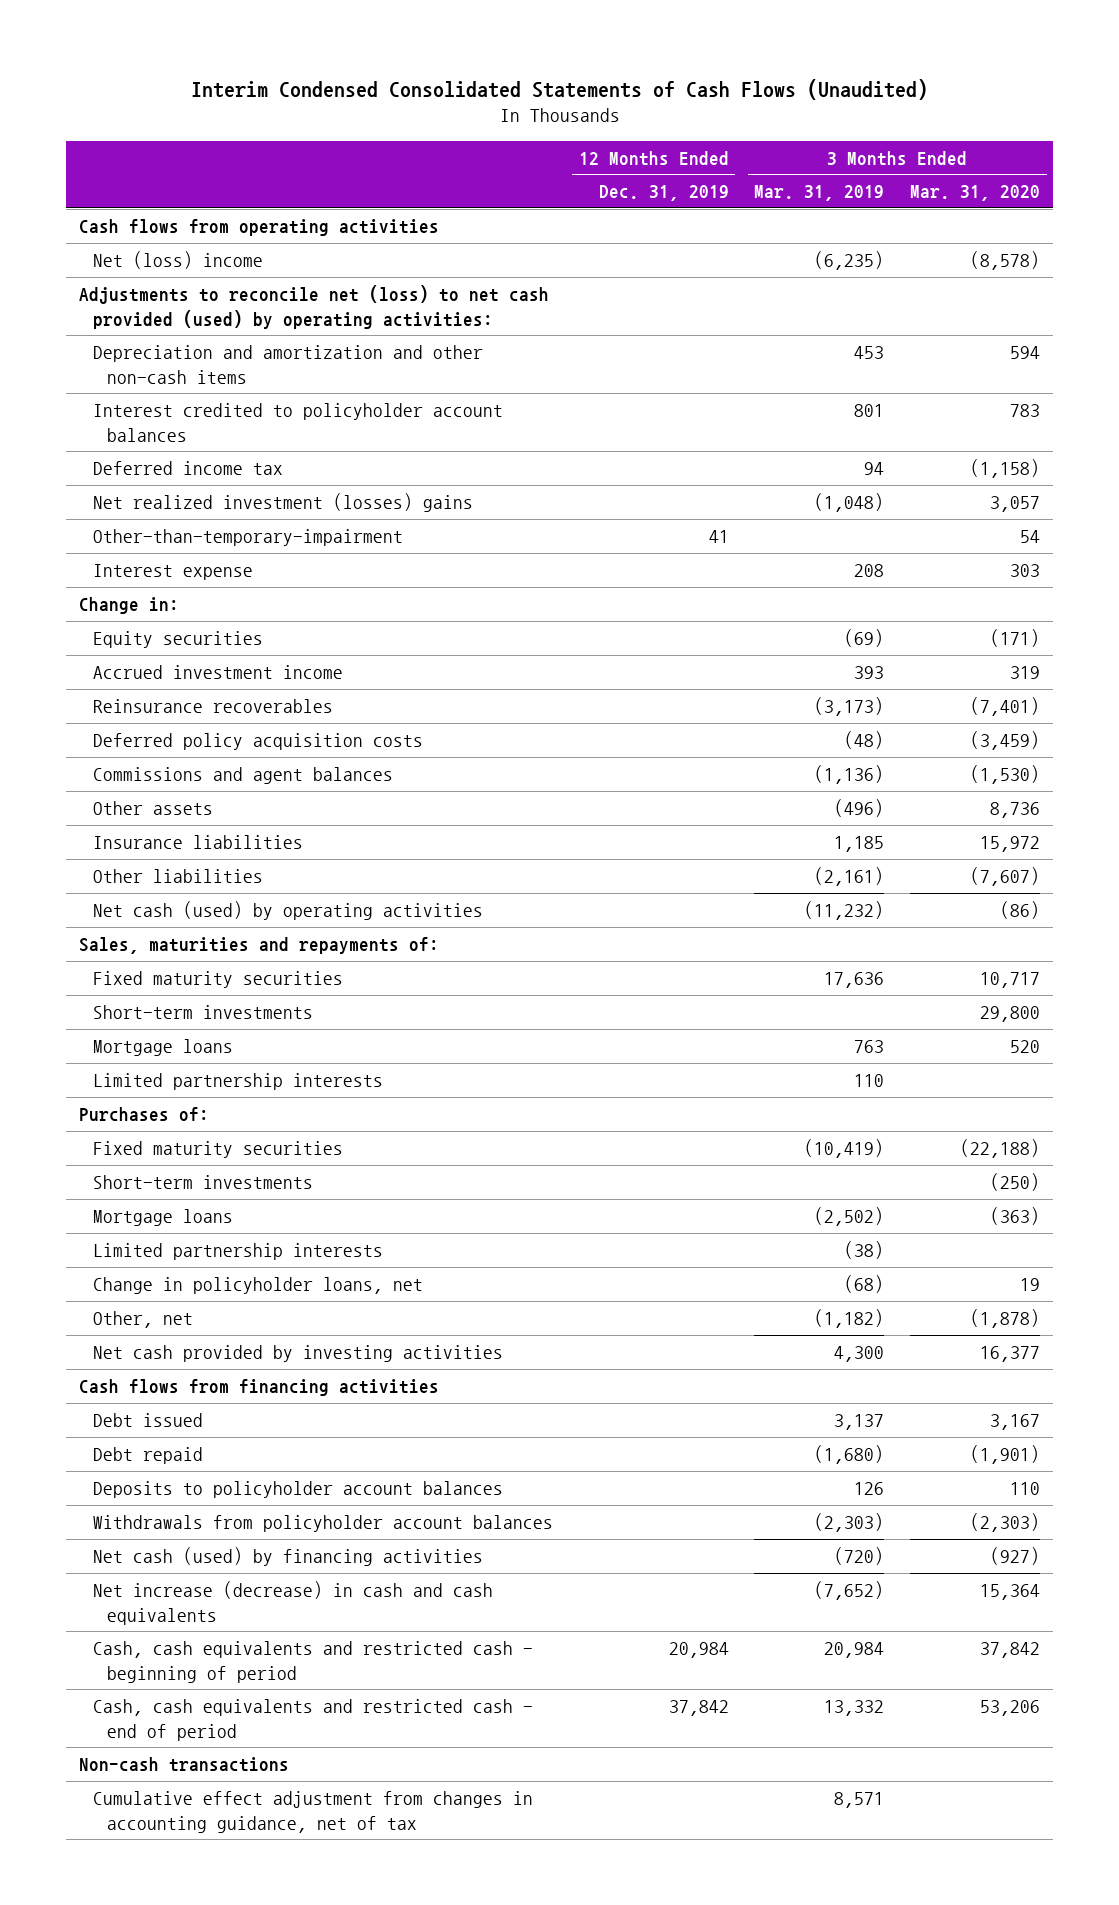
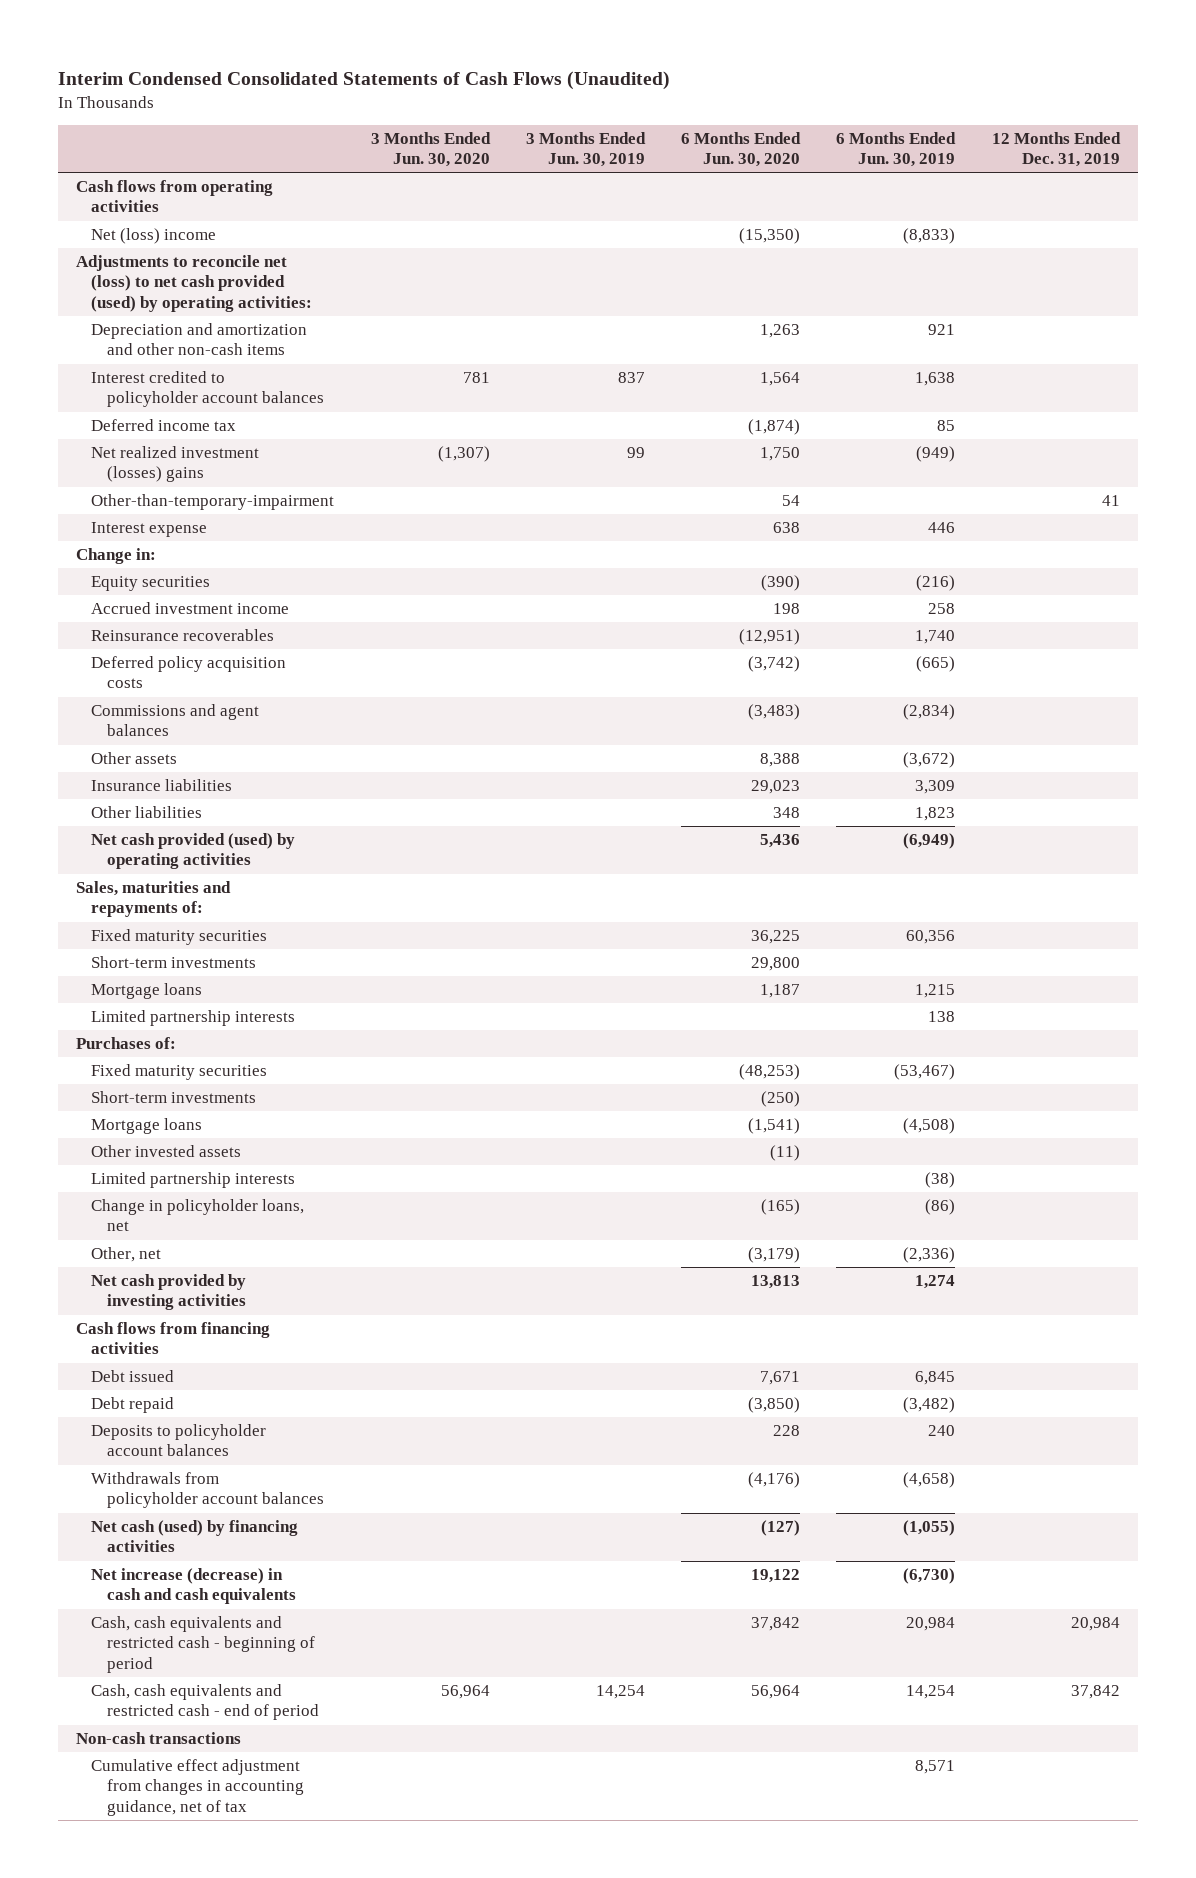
- | 12 Months Ended Dec. 31, 2019 | 3 Months Ended Mar. 31, 2019 | 3 Months Ended Mar. 31, 2020
+ | 3 Months Ended Jun. 30, 2020 | 3 Months Ended Jun. 30, 2019 | 6 Months Ended Jun. 30, 2020 | 6 Months Ended Jun. 30, 2019 | 12 Months Ended Dec. 31, 2019
- Net cash (used) by operating activities | | (11,232) | (86)
+ Net cash provided (used) by operating activities | | | 5,436 | (6,949) |
+ Other invested assets | | | (11) | |

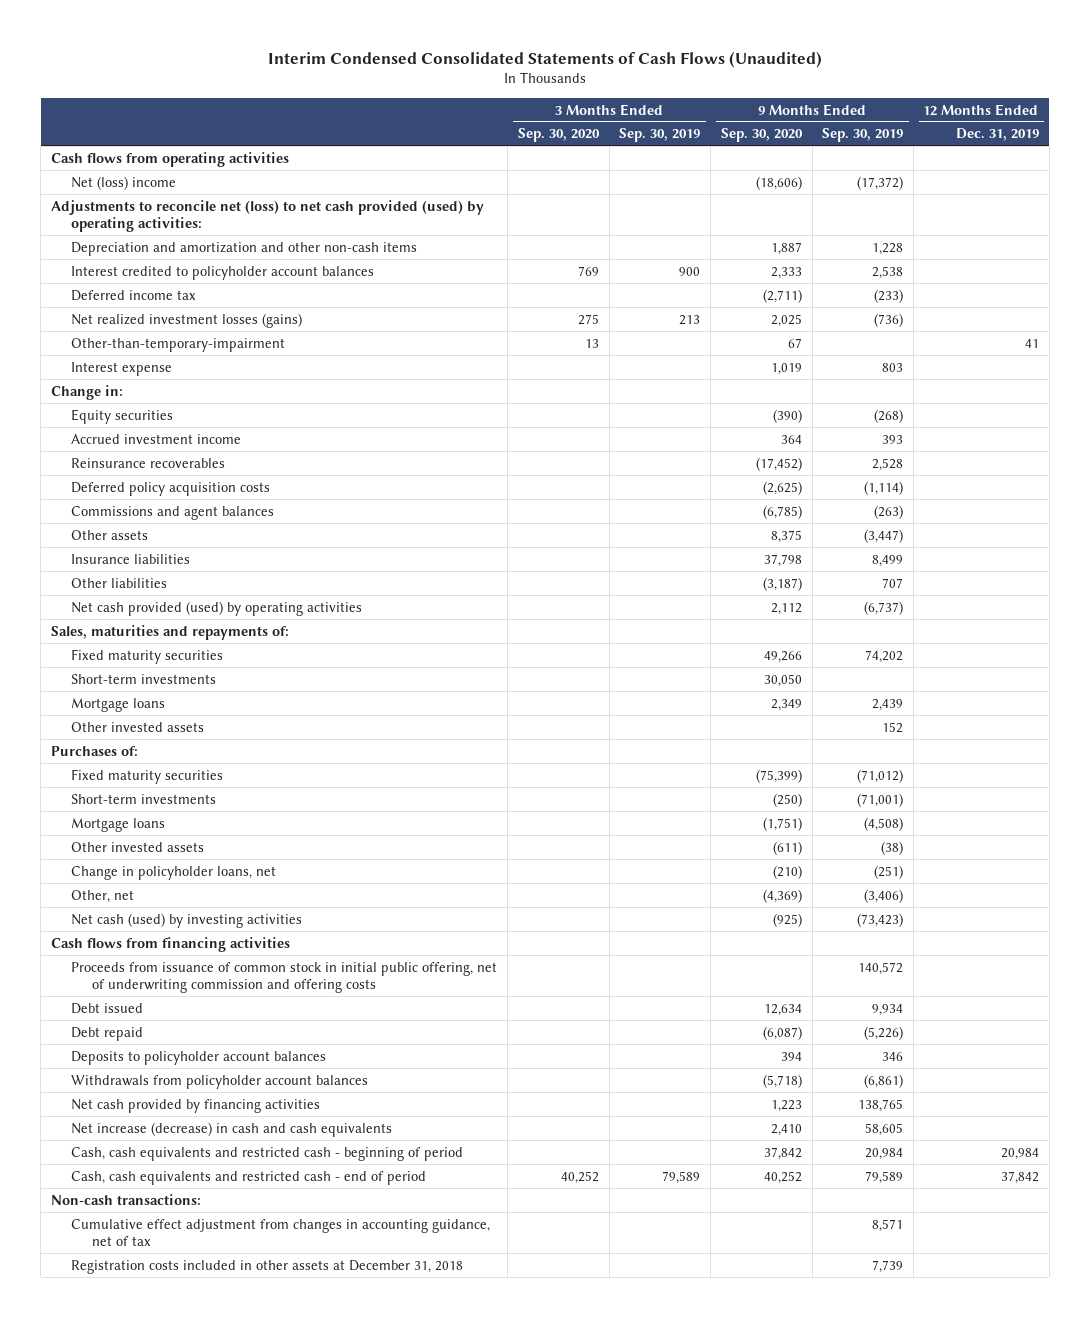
- | 3 Months Ended Jun. 30, 2020 | 3 Months Ended Jun. 30, 2019 | 6 Months Ended Jun. 30, 2020 | 6 Months Ended Jun. 30, 2019 | 12 Months Ended Dec. 31, 2019
+ | 3 Months Ended Sep. 30, 2020 | 3 Months Ended Sep. 30, 2019 | 9 Months Ended Sep. 30, 2020 | 9 Months Ended Sep. 30, 2019 | 12 Months Ended Dec. 31, 2019
- Net realized investment (losses) gains | (1,307) | 99 | 1,750 | (949) |
+ Net realized investment losses (gains) | 275 | 213 | 2,025 | (736) |
- Limited partnership interests | | | | 138 |
+ Other invested assets | | | | 152 |
- Limited partnership interests | | | | (38) |
- Net cash provided by investing activities | | | 13,813 | 1,274 |
+ Net cash (used) by investing activities | | | (925) | (73,423) |
+ Proceeds from issuance of common stock in initial public offering, net of underwriting commission and offering costs | | | | 140,572 |
- Net cash (used) by financing activities | | | (127) | (1,055) |
+ Net cash provided by financing activities | | | 1,223 | 138,765 |
- Non-cash transactions
+ Non-cash transactions:
+ Registration costs included in other assets at December 31, 2018 | | | | 7,739 |

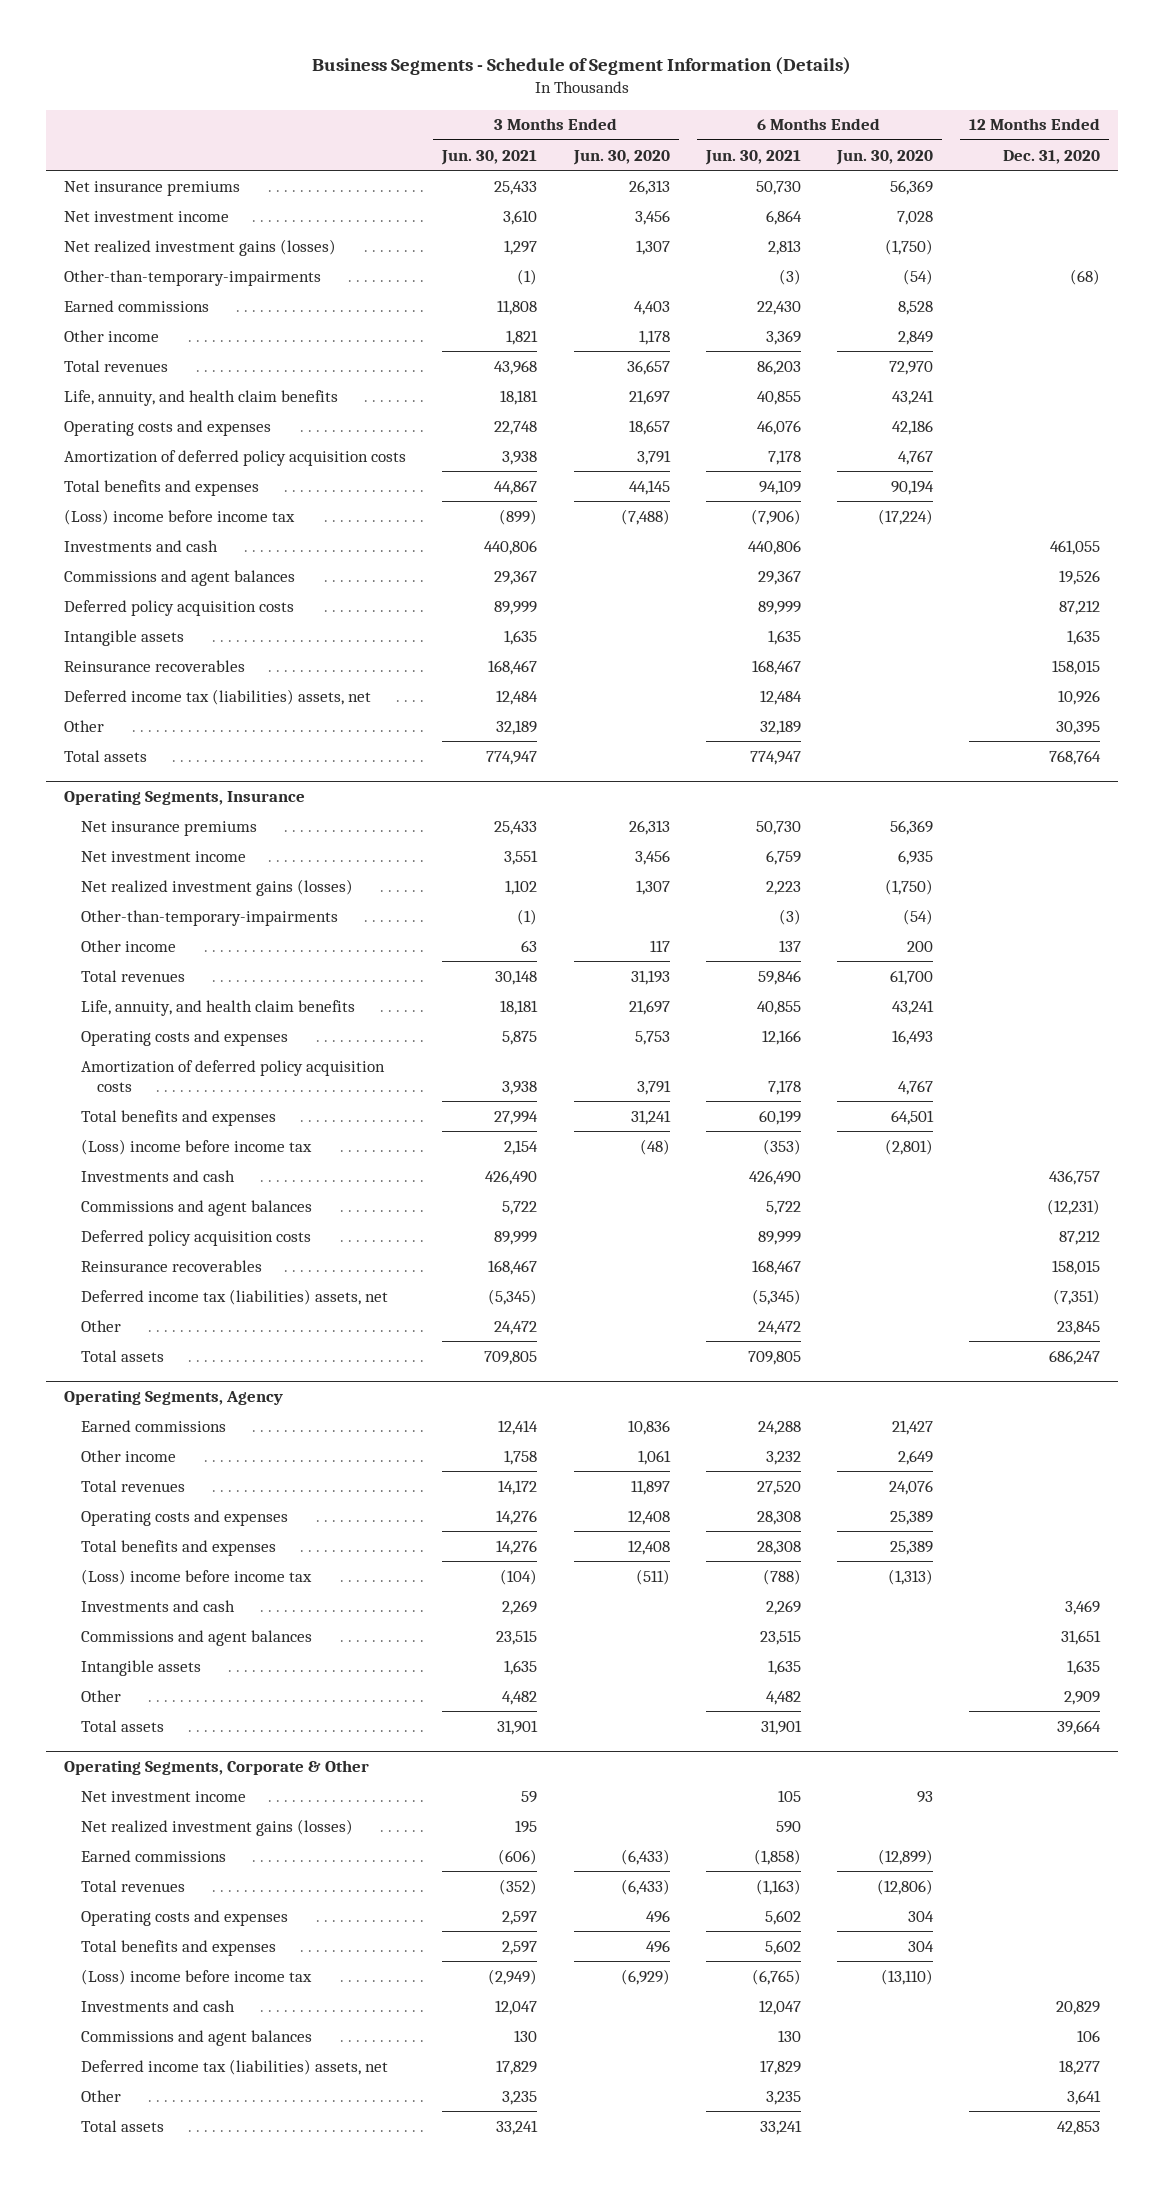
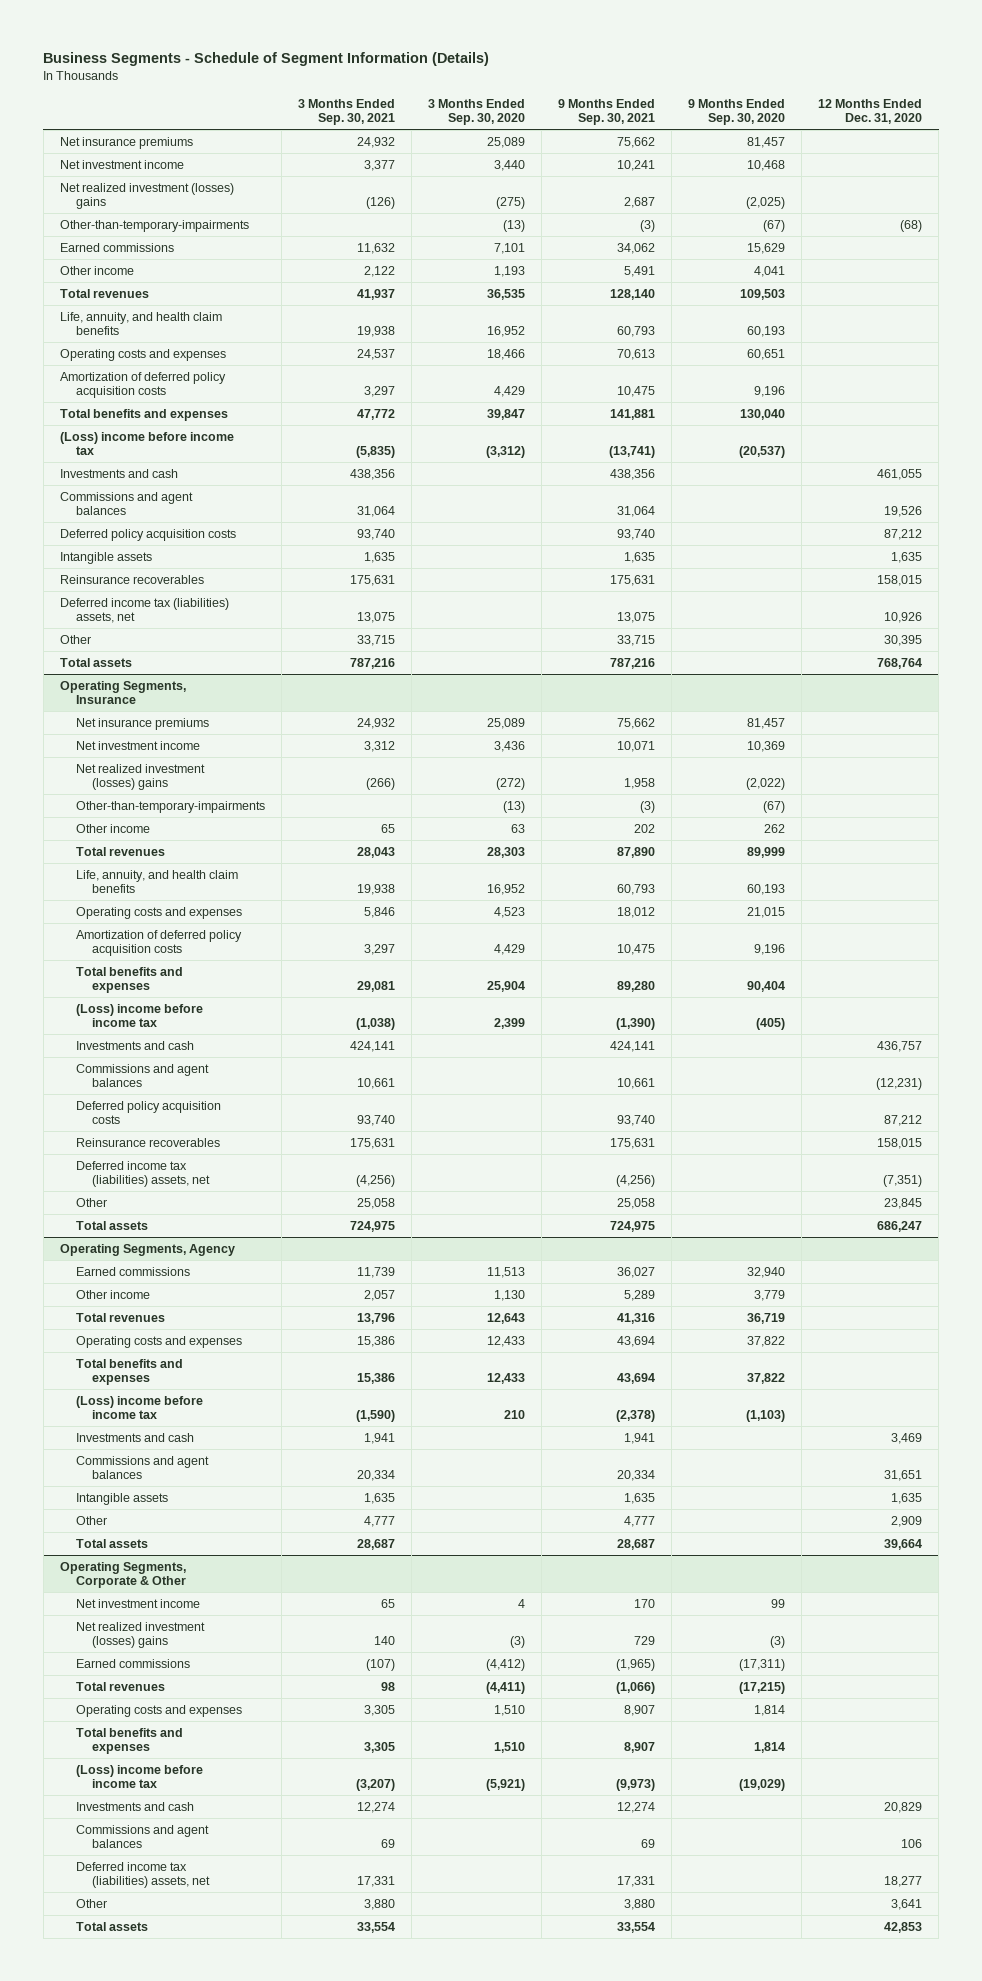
- | 3 Months Ended Jun. 30, 2021 | 3 Months Ended Jun. 30, 2020 | 6 Months Ended Jun. 30, 2021 | 6 Months Ended Jun. 30, 2020 | 12 Months Ended Dec. 31, 2020
+ | 3 Months Ended Sep. 30, 2021 | 3 Months Ended Sep. 30, 2020 | 9 Months Ended Sep. 30, 2021 | 9 Months Ended Sep. 30, 2020 | 12 Months Ended Dec. 31, 2020
- Net realized investment gains (losses) | 1,297 | 1,307 | 2,813 | (1,750) |
+ Net realized investment (losses) gains | (126) | (275) | 2,687 | (2,025) |
@ Operating Segments, Insurance
- Net realized investment gains (losses) | 1,102 | 1,307 | 2,223 | (1,750) |
+ Net realized investment (losses) gains | (266) | (272) | 1,958 | (2,022) |
@ Operating Segments, Corporate & Other
- Net realized investment gains (losses) | 195 | | 590 | |
+ Net realized investment (losses) gains | 140 | (3) | 729 | (3) |

